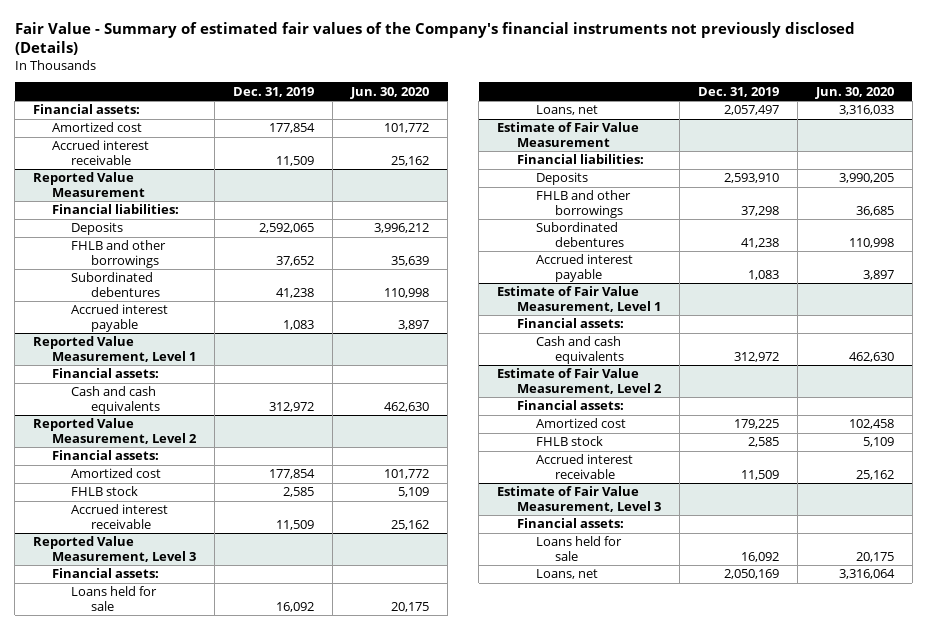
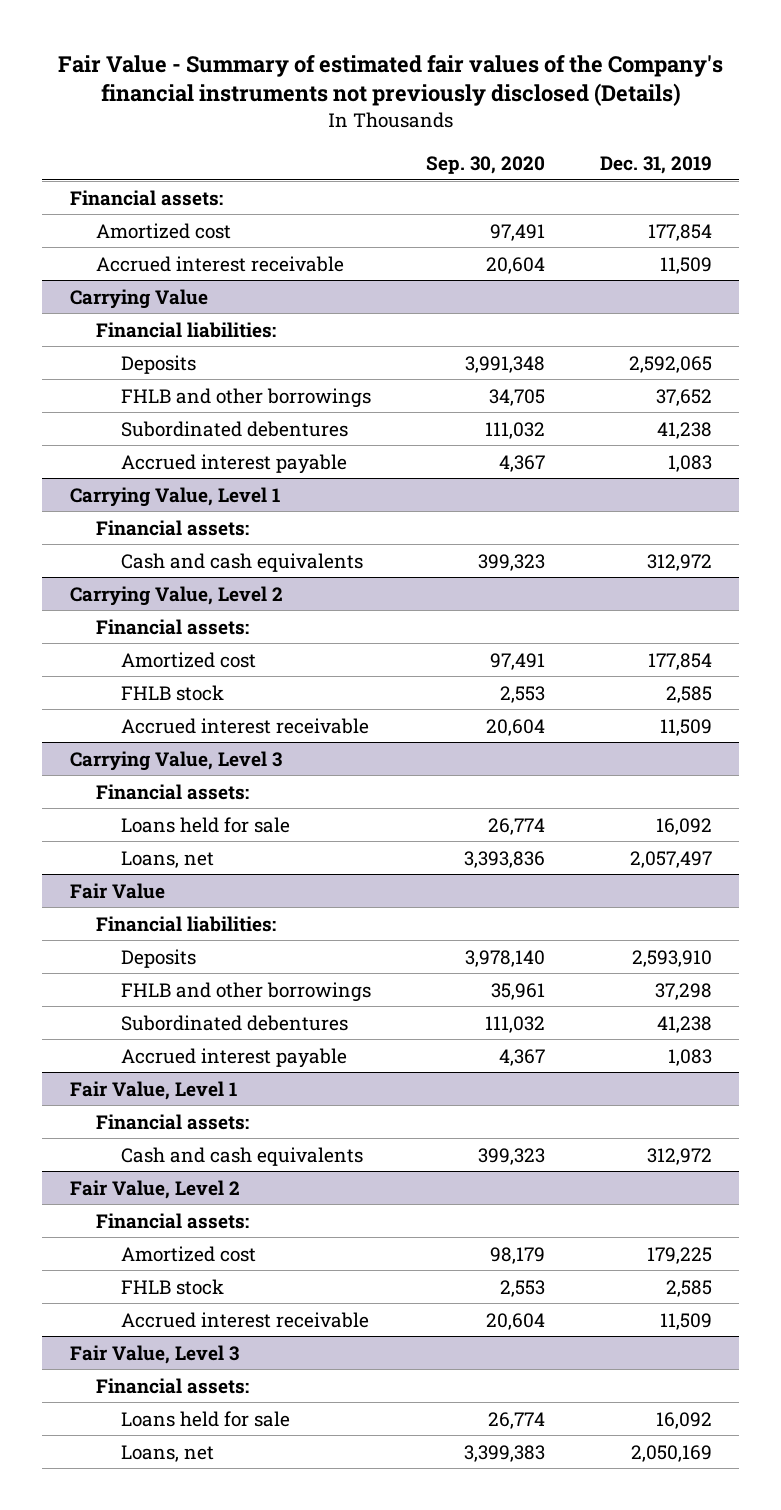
- | Dec. 31, 2019 | Jun. 30, 2020
+ | Sep. 30, 2020 | Dec. 31, 2019
- Reported Value Measurement
+ Carrying Value
- Reported Value Measurement, Level 1
+ Carrying Value, Level 1
- Reported Value Measurement, Level 2
+ Carrying Value, Level 2
- Reported Value Measurement, Level 3
+ Carrying Value, Level 3
- Estimate of Fair Value Measurement
+ Fair Value
- Estimate of Fair Value Measurement, Level 1
+ Fair Value, Level 1
- Estimate of Fair Value Measurement, Level 2
+ Fair Value, Level 2
- Estimate of Fair Value Measurement, Level 3
+ Fair Value, Level 3

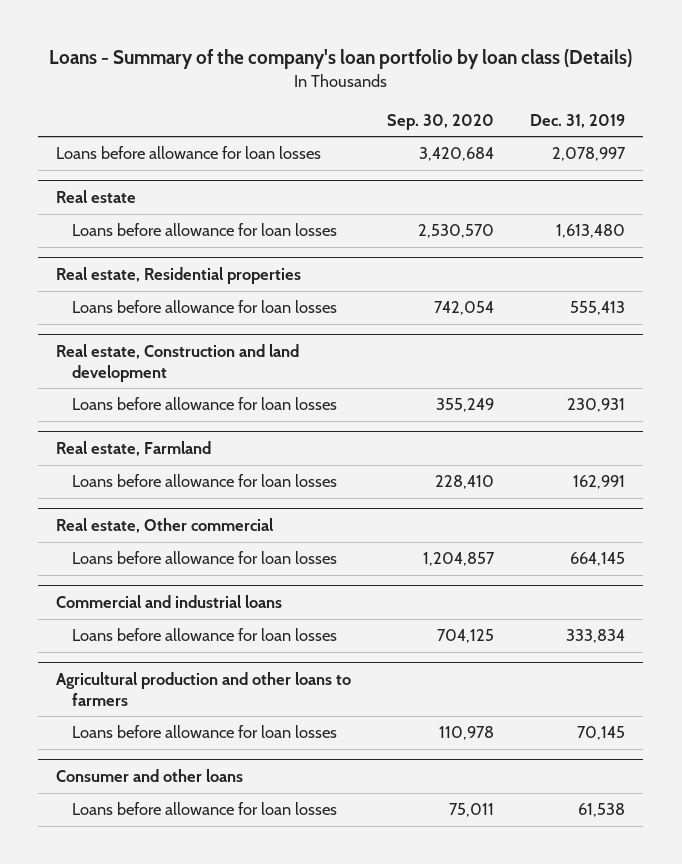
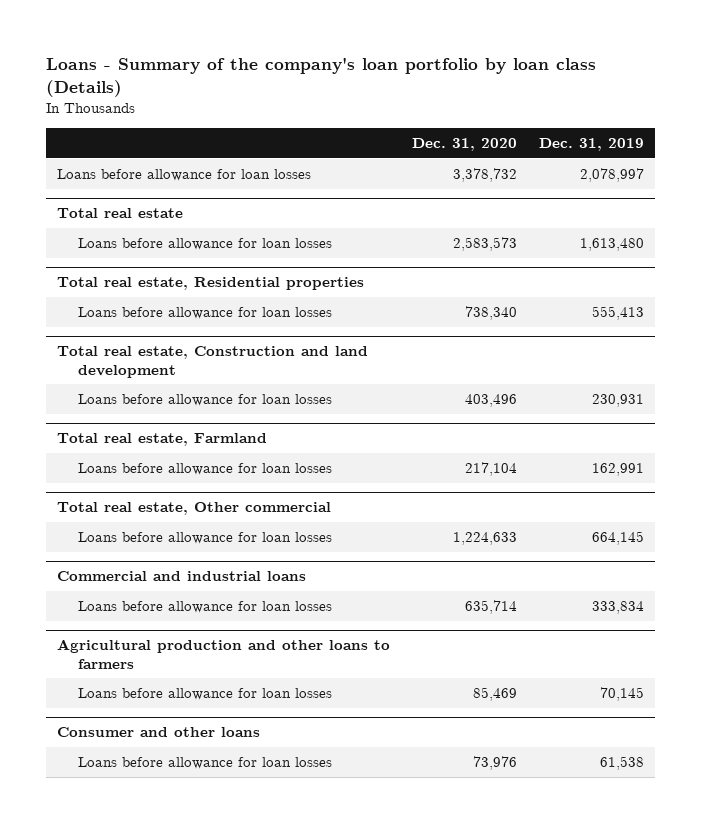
- | Sep. 30, 2020 | Dec. 31, 2019
+ | Dec. 31, 2020 | Dec. 31, 2019
- Real estate
+ Total real estate
- Real estate, Residential properties
+ Total real estate, Residential properties
- Real estate, Construction and land development
+ Total real estate, Construction and land development
- Real estate, Farmland
+ Total real estate, Farmland
- Real estate, Other commercial
+ Total real estate, Other commercial

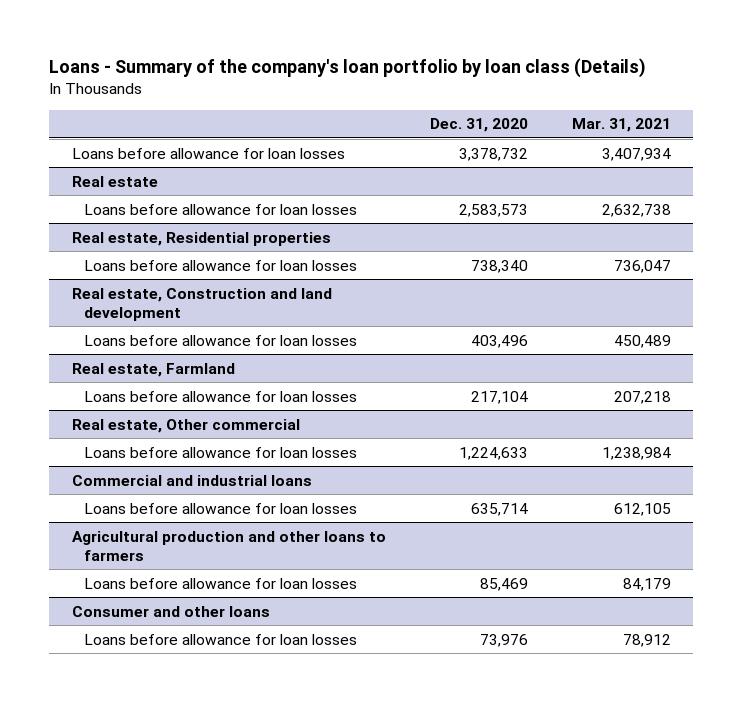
- | Dec. 31, 2020 | Dec. 31, 2019
+ | Dec. 31, 2020 | Mar. 31, 2021
- Total real estate
+ Real estate
- Total real estate, Residential properties
+ Real estate, Residential properties
- Total real estate, Construction and land development
+ Real estate, Construction and land development
- Total real estate, Farmland
+ Real estate, Farmland
- Total real estate, Other commercial
+ Real estate, Other commercial

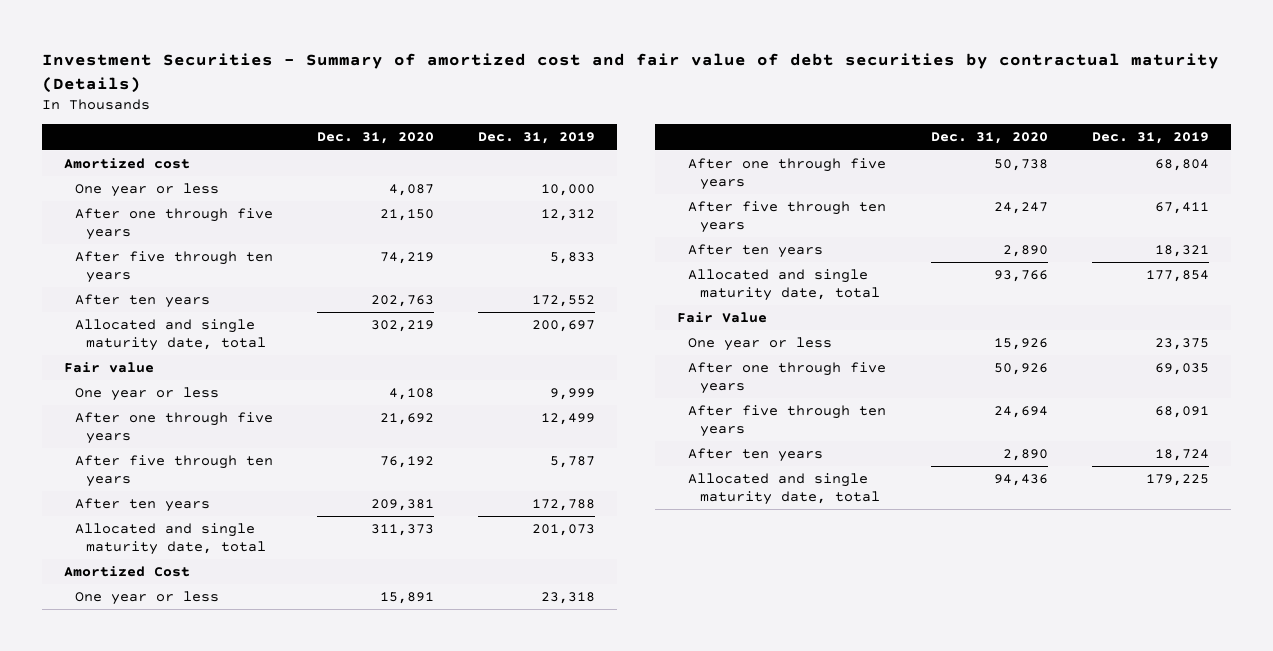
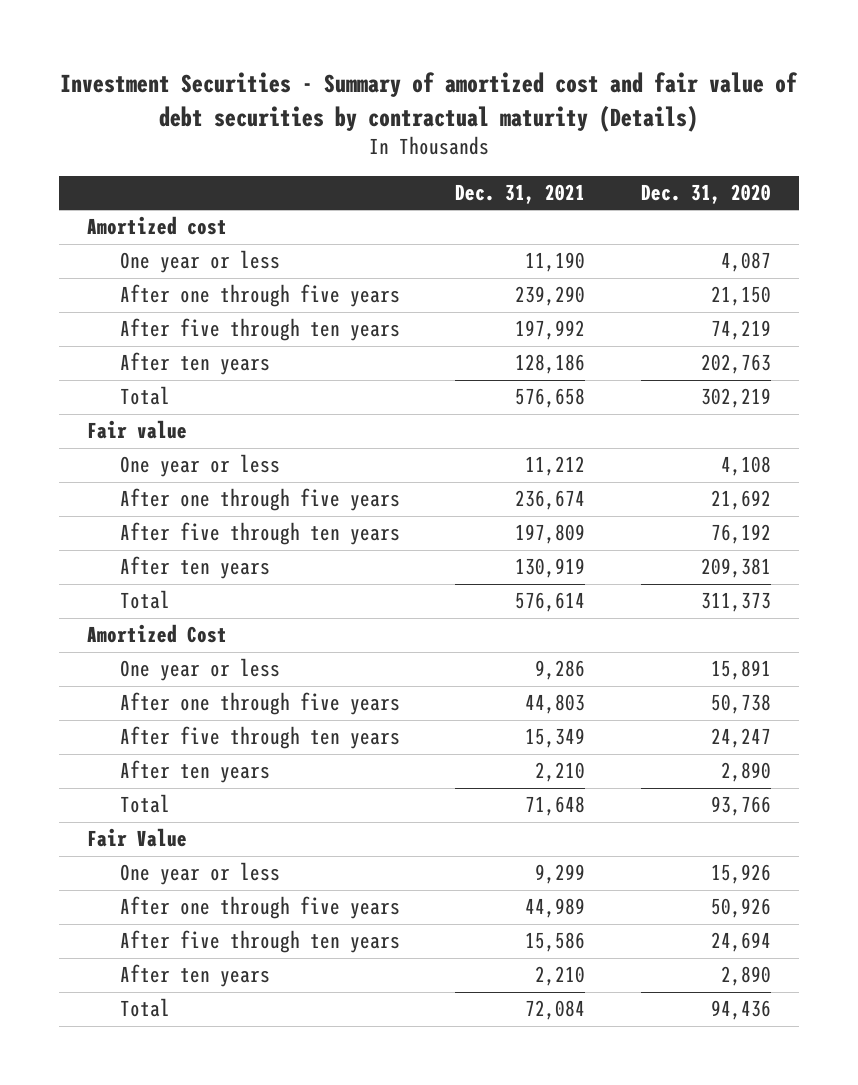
- | Dec. 31, 2020 | Dec. 31, 2019
+ | Dec. 31, 2021 | Dec. 31, 2020
- Allocated and single maturity date, total | 302,219 | 200,697
+ Total | 576,658 | 302,219
- Allocated and single maturity date, total | 311,373 | 201,073
+ Total | 576,614 | 311,373
- Allocated and single maturity date, total | 93,766 | 177,854
+ Total | 71,648 | 93,766
- Allocated and single maturity date, total | 94,436 | 179,225
+ Total | 72,084 | 94,436

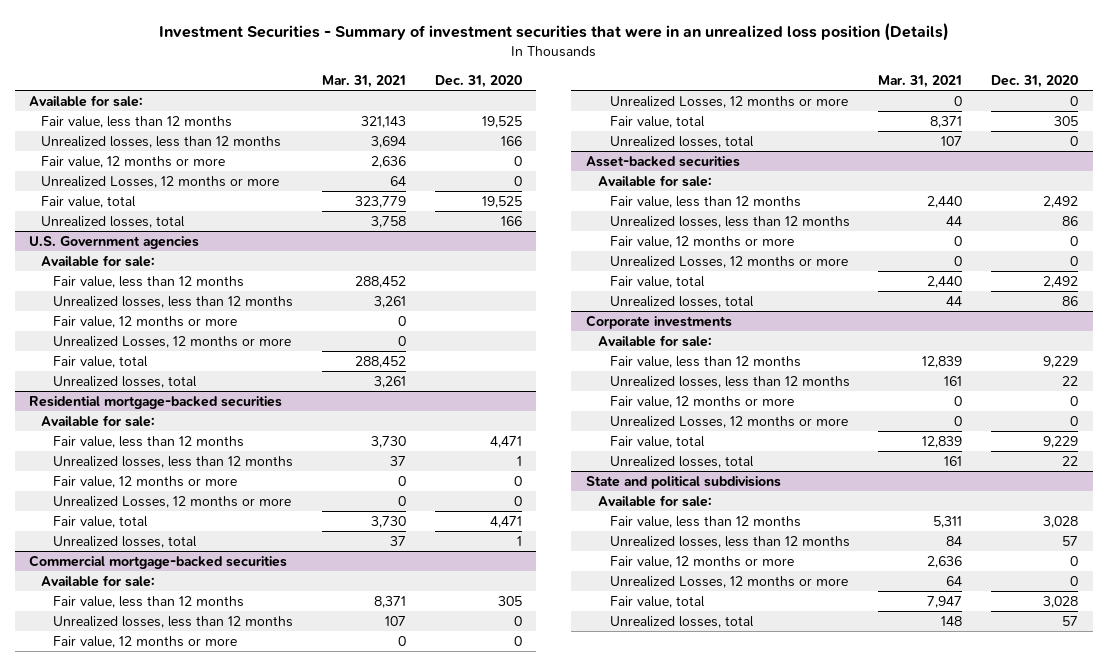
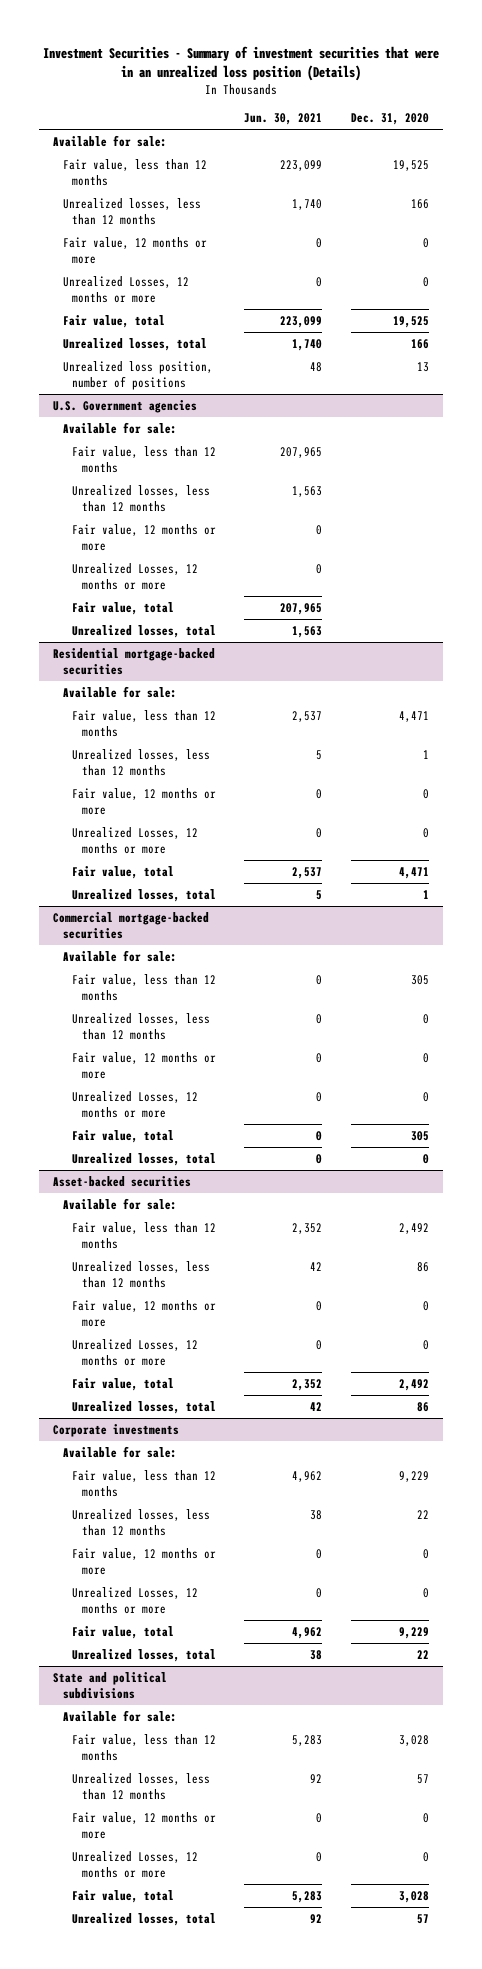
- | Mar. 31, 2021 | Dec. 31, 2020
+ | Jun. 30, 2021 | Dec. 31, 2020
+ Unrealized loss position, number of positions | 48 | 13

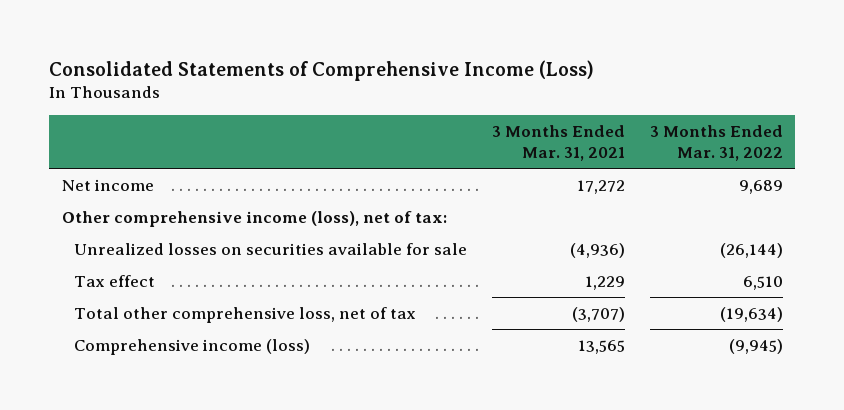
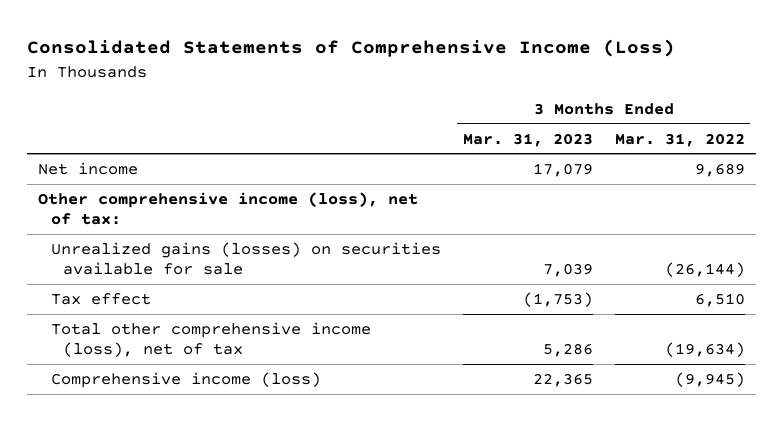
- | 3 Months Ended Mar. 31, 2021 | 3 Months Ended Mar. 31, 2022
+ | 3 Months Ended Mar. 31, 2023 | 3 Months Ended Mar. 31, 2022
- Unrealized losses on securities available for sale | (4,936) | (26,144)
+ Unrealized gains (losses) on securities available for sale | 7,039 | (26,144)
- Total other comprehensive loss, net of tax | (3,707) | (19,634)
+ Total other comprehensive income (loss), net of tax | 5,286 | (19,634)

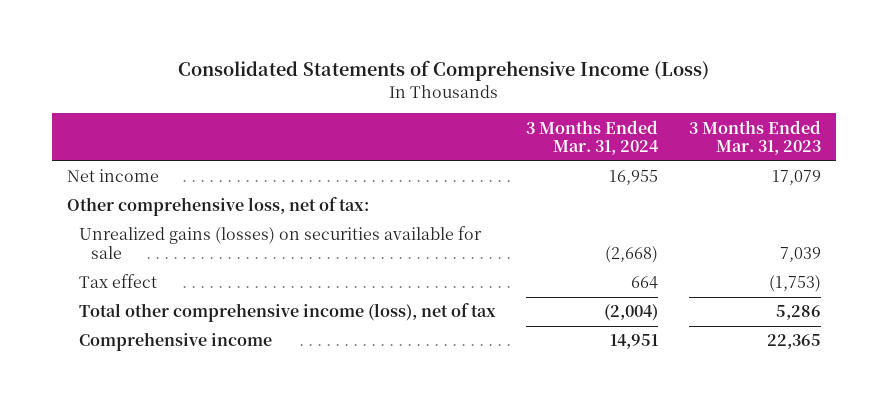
- | 3 Months Ended Mar. 31, 2023 | 3 Months Ended Mar. 31, 2022
+ | 3 Months Ended Mar. 31, 2024 | 3 Months Ended Mar. 31, 2023
- Other comprehensive income (loss), net of tax:
+ Other comprehensive loss, net of tax:
- Comprehensive income (loss) | 22,365 | (9,945)
+ Comprehensive income | 14,951 | 22,365

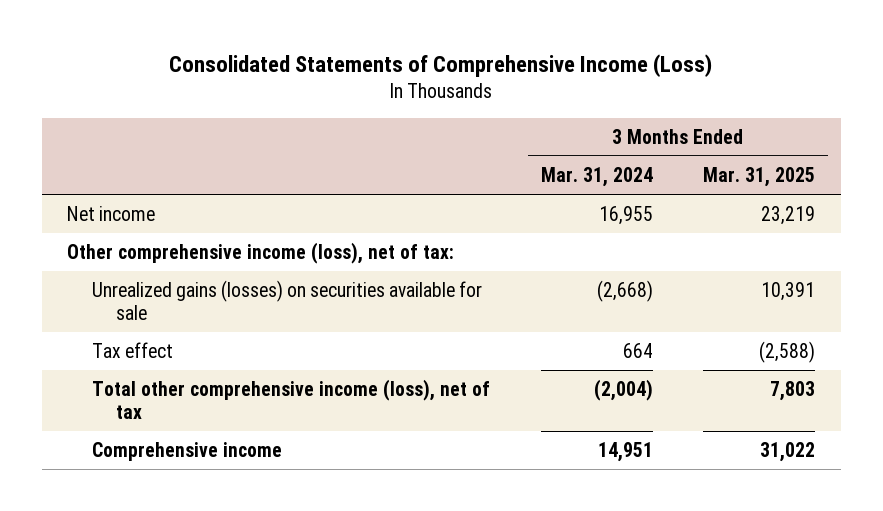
- | 3 Months Ended Mar. 31, 2024 | 3 Months Ended Mar. 31, 2023
+ | 3 Months Ended Mar. 31, 2024 | 3 Months Ended Mar. 31, 2025
- Other comprehensive loss, net of tax:
+ Other comprehensive income (loss), net of tax:

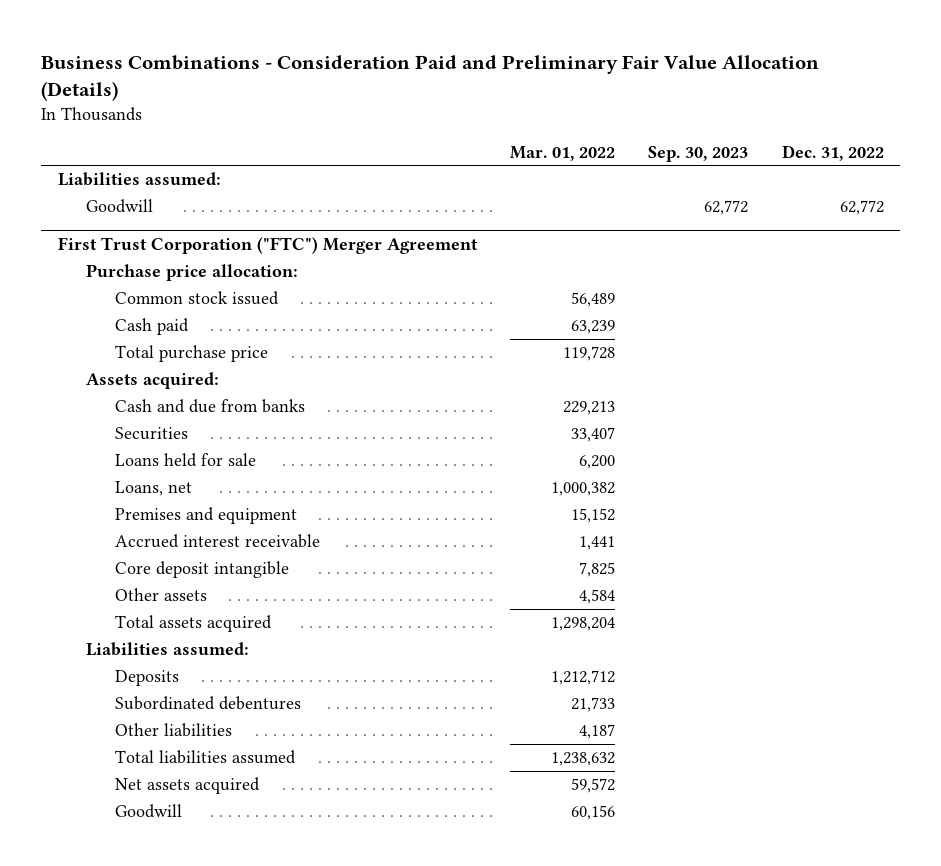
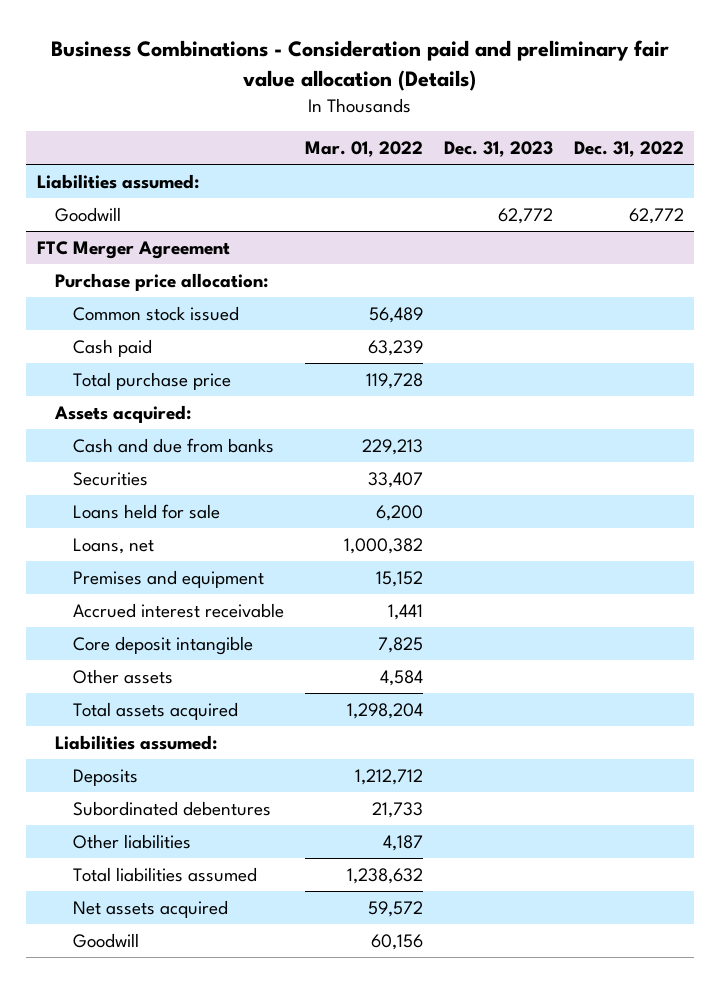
- Business Combinations - Consideration Paid and Preliminary Fair Value Allocation (Details)
+ Business Combinations - Consideration paid and preliminary fair value allocation (Details)
- | Mar. 01, 2022 | Sep. 30, 2023 | Dec. 31, 2022
+ | Mar. 01, 2022 | Dec. 31, 2023 | Dec. 31, 2022
- First Trust Corporation ("FTC") Merger Agreement
+ FTC Merger Agreement

